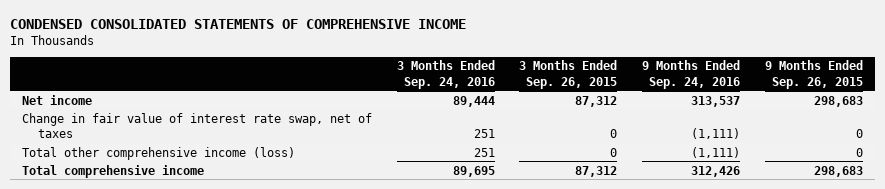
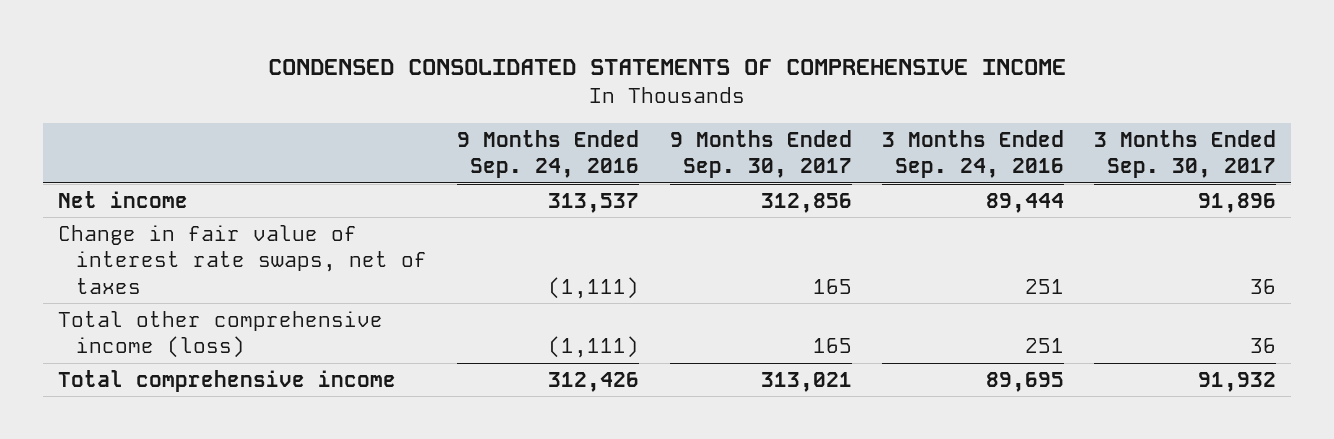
- | 3 Months Ended Sep. 24, 2016 | 3 Months Ended Sep. 26, 2015 | 9 Months Ended Sep. 24, 2016 | 9 Months Ended Sep. 26, 2015
+ | 9 Months Ended Sep. 24, 2016 | 9 Months Ended Sep. 30, 2017 | 3 Months Ended Sep. 24, 2016 | 3 Months Ended Sep. 30, 2017
- Change in fair value of interest rate swap, net of taxes | 251 | 0 | (1,111) | 0
+ Change in fair value of interest rate swaps, net of taxes | (1,111) | 165 | 251 | 36

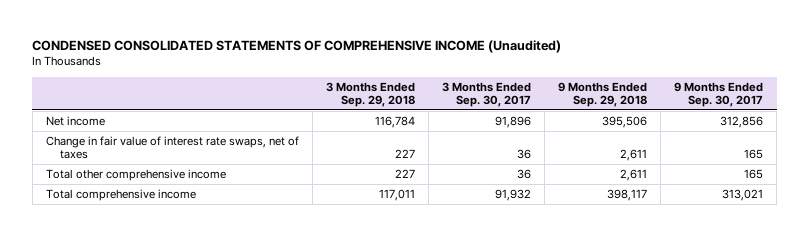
- CONDENSED CONSOLIDATED STATEMENTS OF COMPREHENSIVE INCOME
+ CONDENSED CONSOLIDATED STATEMENTS OF COMPREHENSIVE INCOME (Unaudited)
- | 9 Months Ended Sep. 24, 2016 | 9 Months Ended Sep. 30, 2017 | 3 Months Ended Sep. 24, 2016 | 3 Months Ended Sep. 30, 2017
+ | 3 Months Ended Sep. 29, 2018 | 3 Months Ended Sep. 30, 2017 | 9 Months Ended Sep. 29, 2018 | 9 Months Ended Sep. 30, 2017
- Total other comprehensive income (loss) | (1,111) | 165 | 251 | 36
+ Total other comprehensive income | 227 | 36 | 2,611 | 165

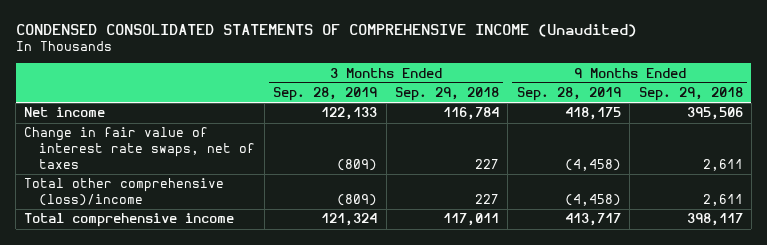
- | 3 Months Ended Sep. 29, 2018 | 3 Months Ended Sep. 30, 2017 | 9 Months Ended Sep. 29, 2018 | 9 Months Ended Sep. 30, 2017
+ | 3 Months Ended Sep. 28, 2019 | 3 Months Ended Sep. 29, 2018 | 9 Months Ended Sep. 28, 2019 | 9 Months Ended Sep. 29, 2018
- Total other comprehensive income | 227 | 36 | 2,611 | 165
+ Total other comprehensive (loss)/income | (809) | 227 | (4,458) | 2,611

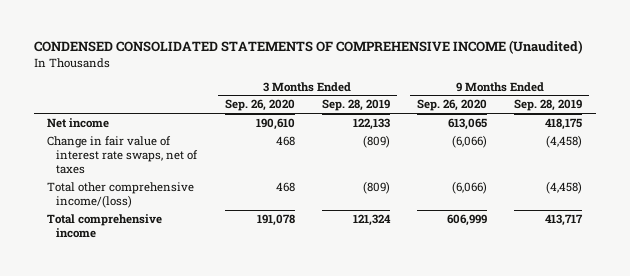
- | 3 Months Ended Sep. 28, 2019 | 3 Months Ended Sep. 29, 2018 | 9 Months Ended Sep. 28, 2019 | 9 Months Ended Sep. 29, 2018
+ | 3 Months Ended Sep. 26, 2020 | 3 Months Ended Sep. 28, 2019 | 9 Months Ended Sep. 26, 2020 | 9 Months Ended Sep. 28, 2019
- Total other comprehensive (loss)/income | (809) | 227 | (4,458) | 2,611
+ Total other comprehensive income/(loss) | 468 | (809) | (6,066) | (4,458)

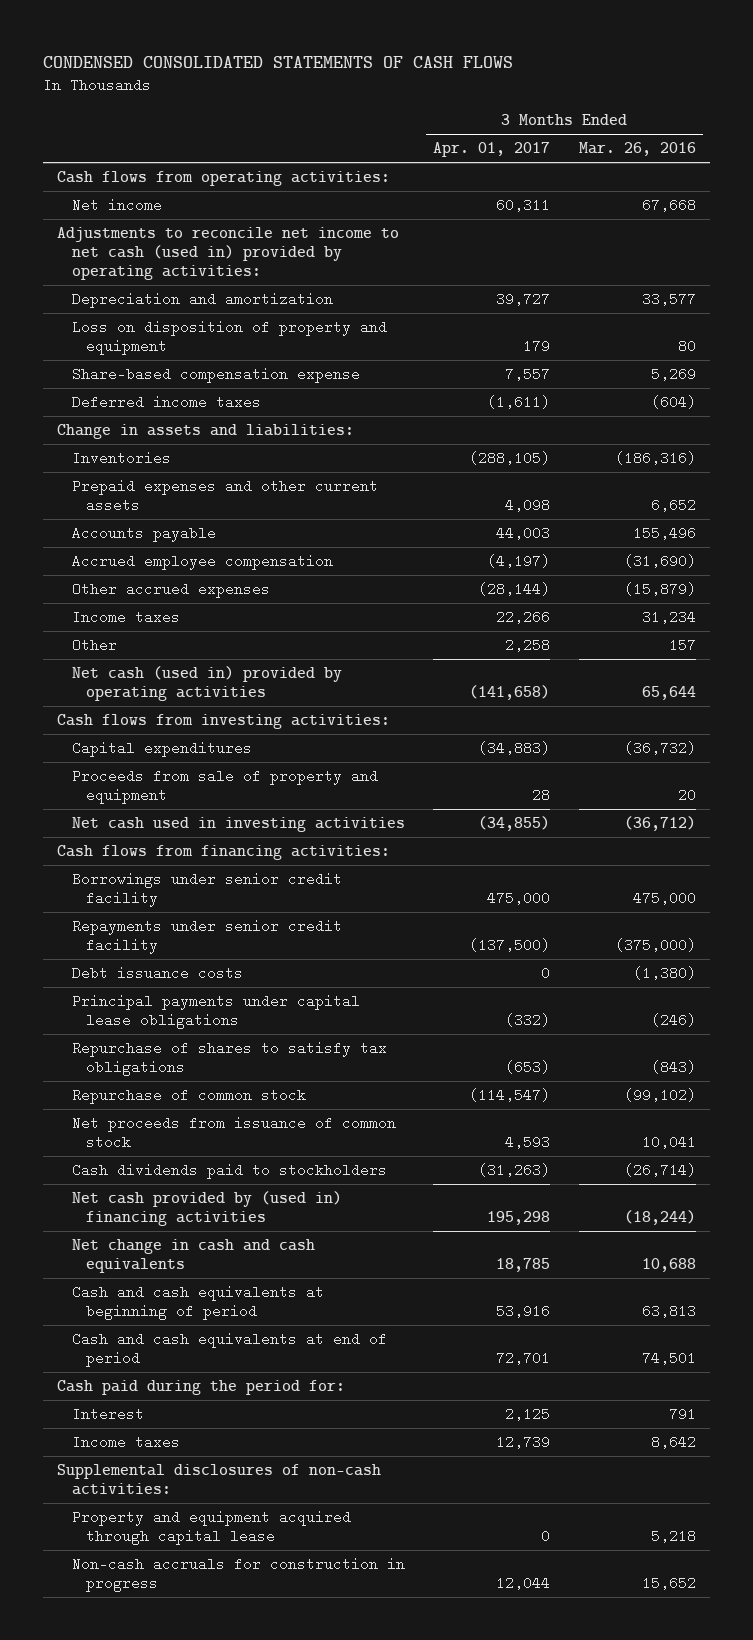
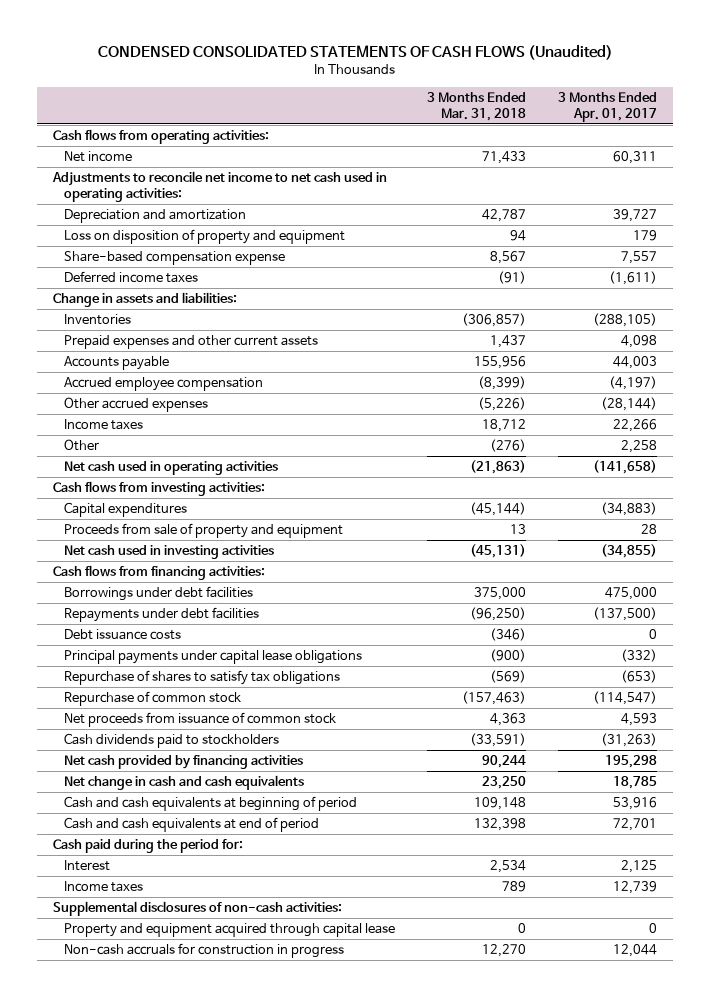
- CONDENSED CONSOLIDATED STATEMENTS OF CASH FLOWS
+ CONDENSED CONSOLIDATED STATEMENTS OF CASH FLOWS (Unaudited)
- | 3 Months Ended Apr. 01, 2017 | 3 Months Ended Mar. 26, 2016
+ | 3 Months Ended Mar. 31, 2018 | 3 Months Ended Apr. 01, 2017
- Adjustments to reconcile net income to net cash (used in) provided by operating activities:
+ Adjustments to reconcile net income to net cash used in operating activities:
- Net cash (used in) provided by operating activities | (141,658) | 65,644
+ Net cash used in operating activities | (21,863) | (141,658)
- Borrowings under senior credit facility | 475,000 | 475,000
- Repayments under senior credit facility | (137,500) | (375,000)
+ Borrowings under debt facilities | 375,000 | 475,000
+ Repayments under debt facilities | (96,250) | (137,500)
- Net cash provided by (used in) financing activities | 195,298 | (18,244)
+ Net cash provided by financing activities | 90,244 | 195,298

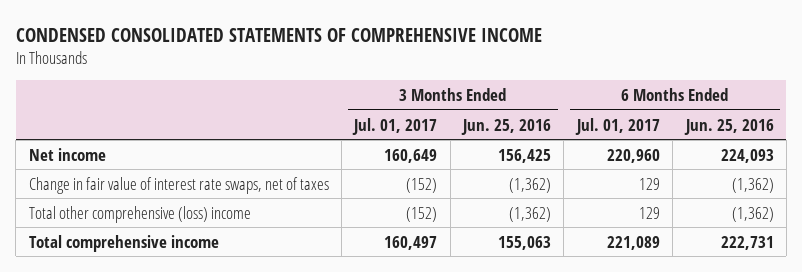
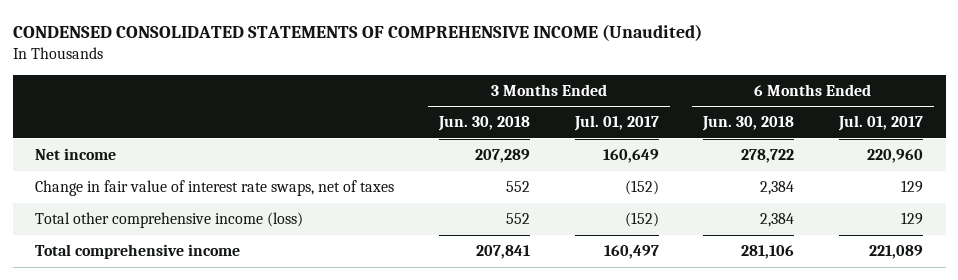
- CONDENSED CONSOLIDATED STATEMENTS OF COMPREHENSIVE INCOME
+ CONDENSED CONSOLIDATED STATEMENTS OF COMPREHENSIVE INCOME (Unaudited)
- | 3 Months Ended Jul. 01, 2017 | 3 Months Ended Jun. 25, 2016 | 6 Months Ended Jul. 01, 2017 | 6 Months Ended Jun. 25, 2016
+ | 3 Months Ended Jun. 30, 2018 | 3 Months Ended Jul. 01, 2017 | 6 Months Ended Jun. 30, 2018 | 6 Months Ended Jul. 01, 2017
- Total other comprehensive (loss) income | (152) | (1,362) | 129 | (1,362)
+ Total other comprehensive income (loss) | 552 | (152) | 2,384 | 129

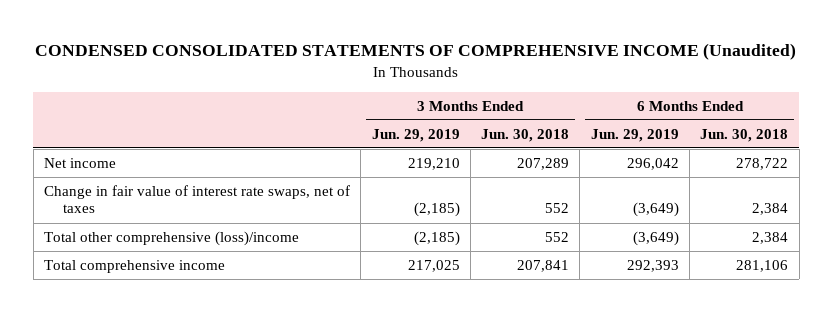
- | 3 Months Ended Jun. 30, 2018 | 3 Months Ended Jul. 01, 2017 | 6 Months Ended Jun. 30, 2018 | 6 Months Ended Jul. 01, 2017
+ | 3 Months Ended Jun. 29, 2019 | 3 Months Ended Jun. 30, 2018 | 6 Months Ended Jun. 29, 2019 | 6 Months Ended Jun. 30, 2018
- Total other comprehensive income (loss) | 552 | (152) | 2,384 | 129
+ Total other comprehensive (loss)/income | (2,185) | 552 | (3,649) | 2,384

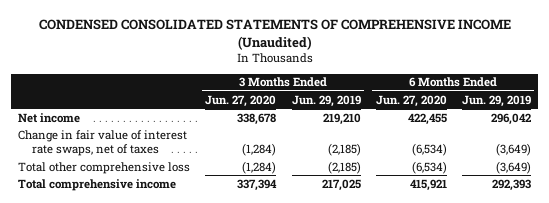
- | 3 Months Ended Jun. 29, 2019 | 3 Months Ended Jun. 30, 2018 | 6 Months Ended Jun. 29, 2019 | 6 Months Ended Jun. 30, 2018
+ | 3 Months Ended Jun. 27, 2020 | 3 Months Ended Jun. 29, 2019 | 6 Months Ended Jun. 27, 2020 | 6 Months Ended Jun. 29, 2019
- Total other comprehensive (loss)/income | (2,185) | 552 | (3,649) | 2,384
+ Total other comprehensive loss | (1,284) | (2,185) | (6,534) | (3,649)

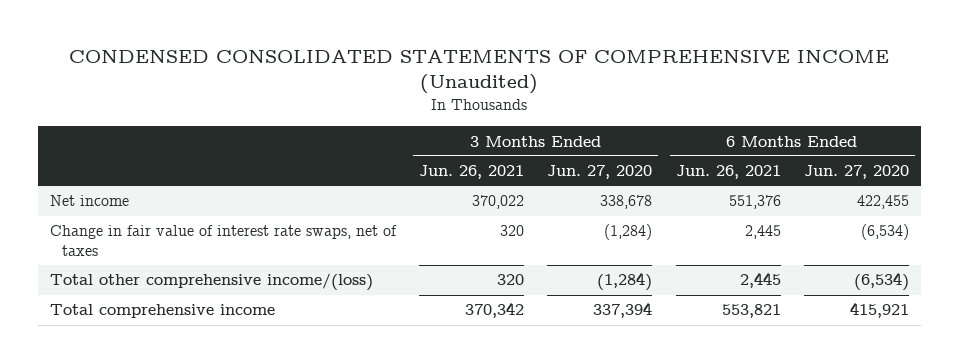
- | 3 Months Ended Jun. 27, 2020 | 3 Months Ended Jun. 29, 2019 | 6 Months Ended Jun. 27, 2020 | 6 Months Ended Jun. 29, 2019
+ | 3 Months Ended Jun. 26, 2021 | 3 Months Ended Jun. 27, 2020 | 6 Months Ended Jun. 26, 2021 | 6 Months Ended Jun. 27, 2020
- Total other comprehensive loss | (1,284) | (2,185) | (6,534) | (3,649)
+ Total other comprehensive income/(loss) | 320 | (1,284) | 2,445 | (6,534)

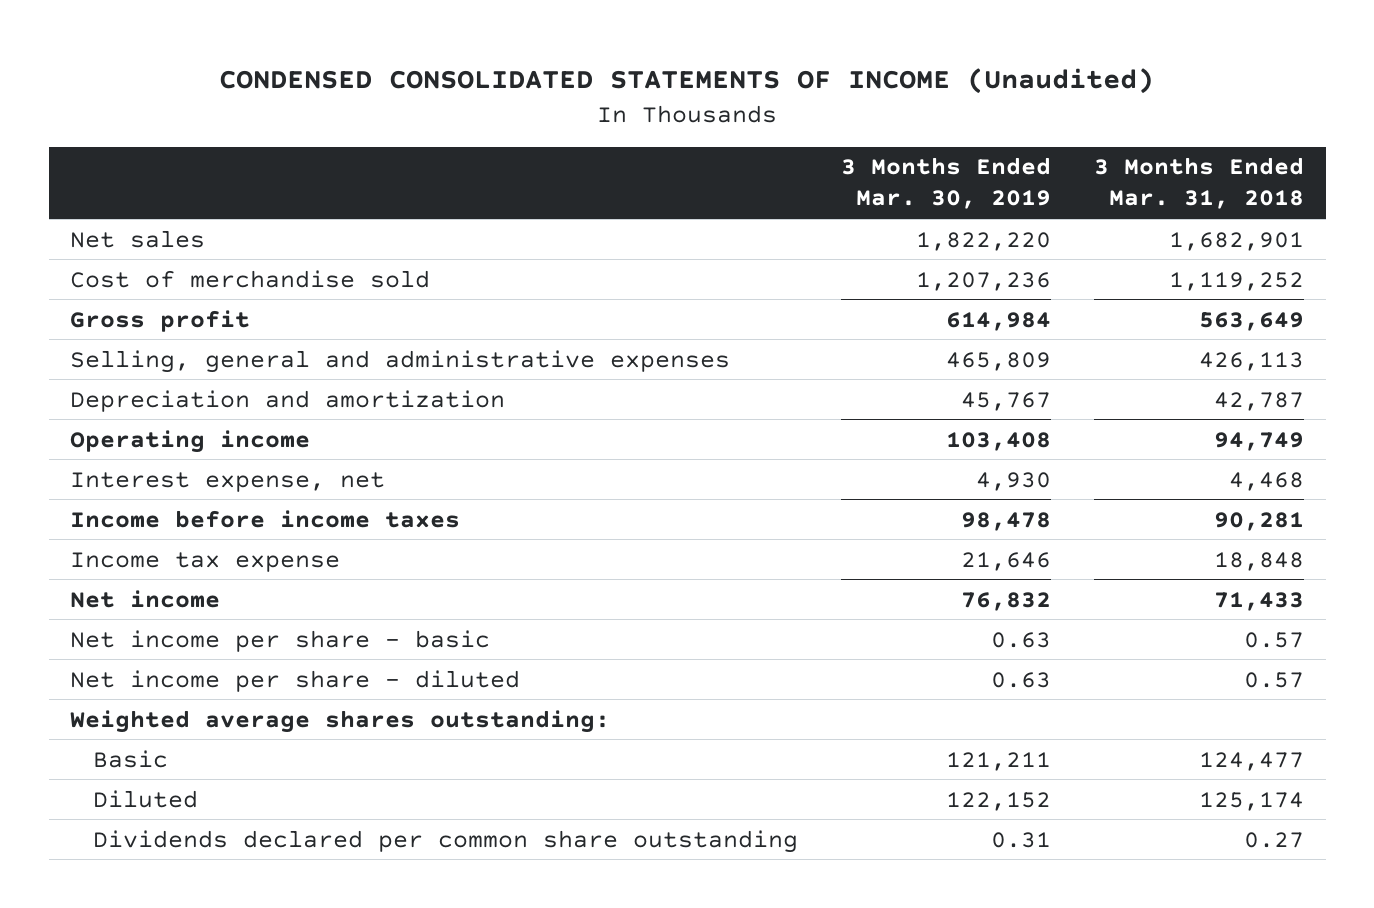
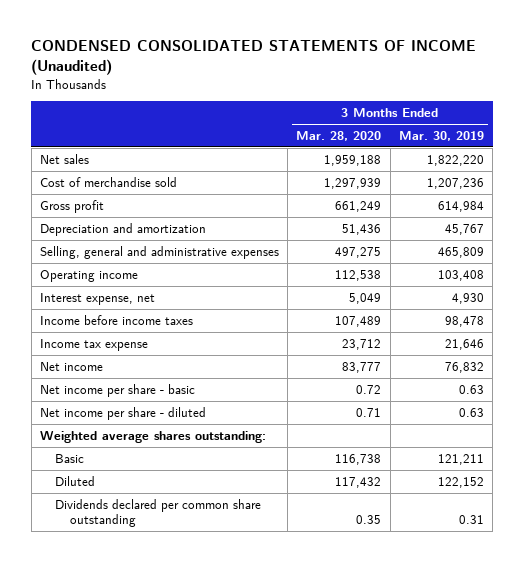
- | 3 Months Ended Mar. 30, 2019 | 3 Months Ended Mar. 31, 2018
+ | 3 Months Ended Mar. 28, 2020 | 3 Months Ended Mar. 30, 2019
moved down: Selling, general and administrative expenses | 497,275 | 465,809

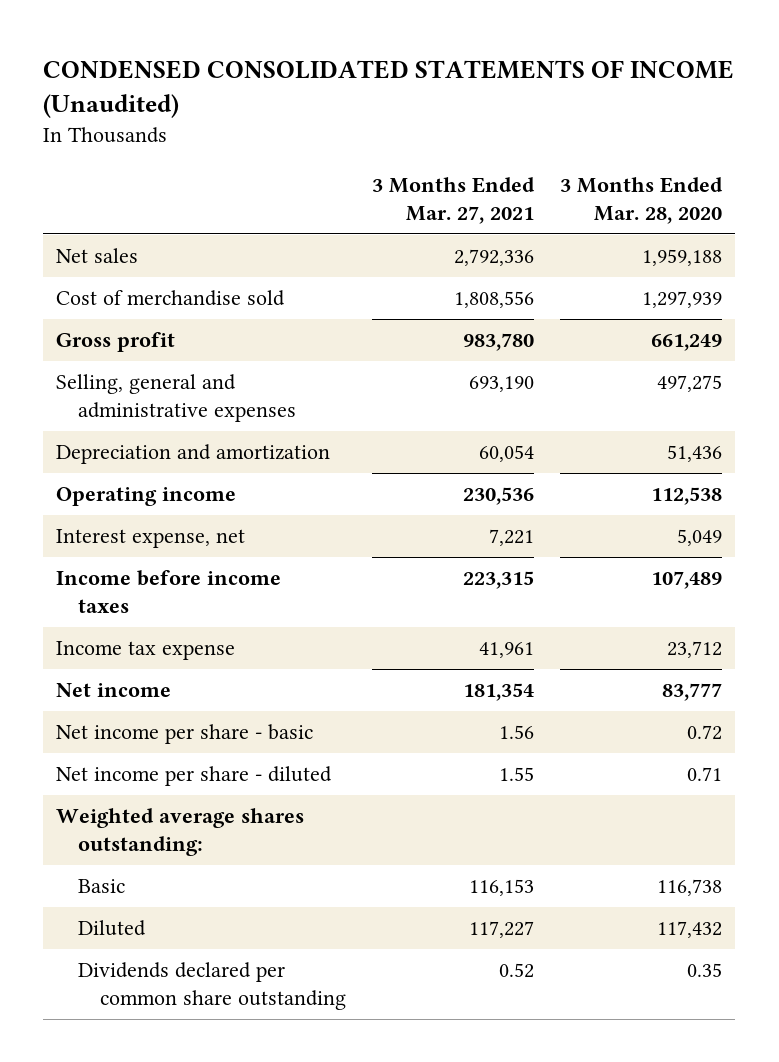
- | 3 Months Ended Mar. 28, 2020 | 3 Months Ended Mar. 30, 2019
+ | 3 Months Ended Mar. 27, 2021 | 3 Months Ended Mar. 28, 2020
moved down: Depreciation and amortization | 60,054 | 51,436

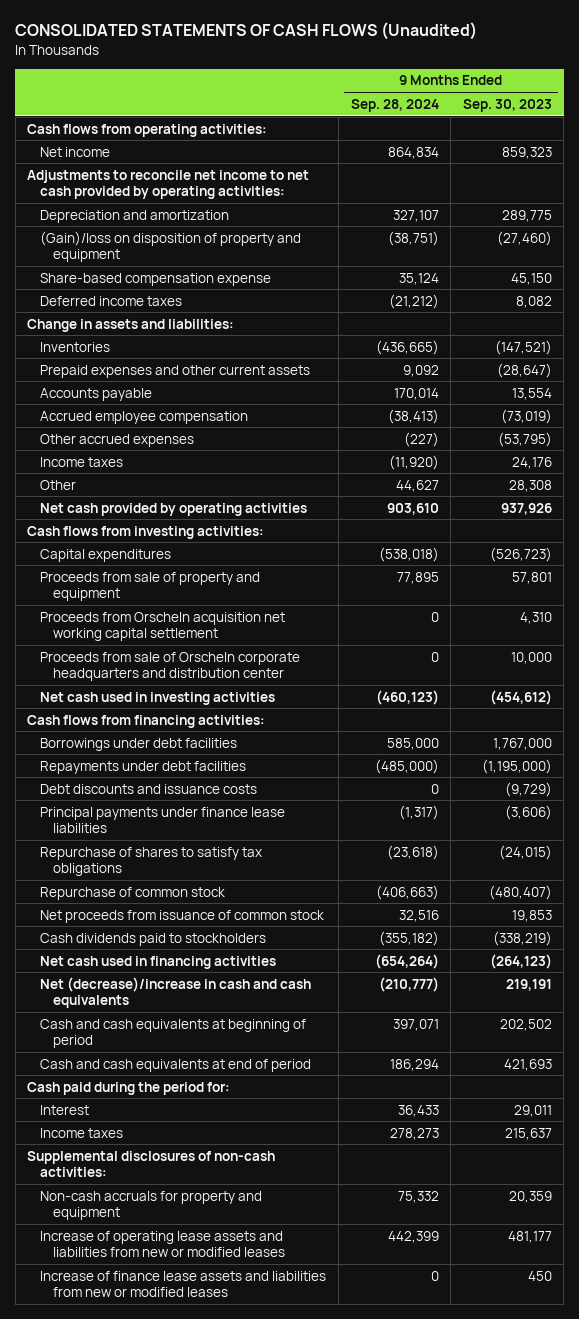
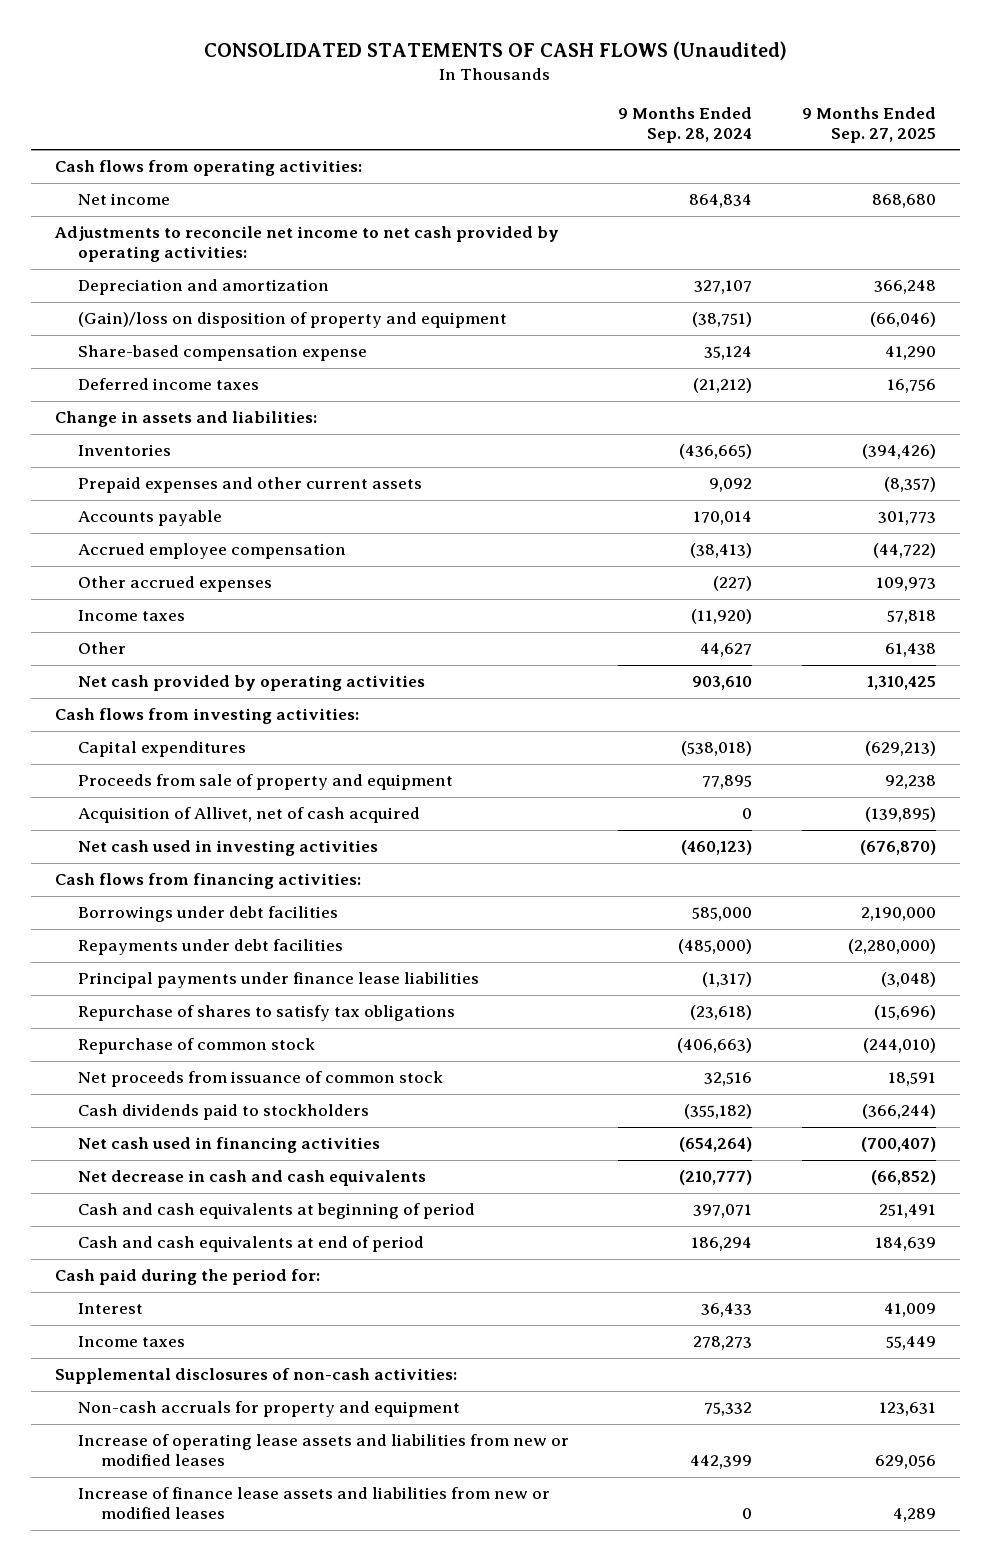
- | 9 Months Ended Sep. 28, 2024 | 9 Months Ended Sep. 30, 2023
+ | 9 Months Ended Sep. 28, 2024 | 9 Months Ended Sep. 27, 2025
- Proceeds from Orscheln acquisition net working capital settlement | 0 | 4,310
- Proceeds from sale of Orscheln corporate headquarters and distribution center | 0 | 10,000
+ Acquisition of Allivet, net of cash acquired | 0 | (139,895)
- Debt discounts and issuance costs | 0 | (9,729)
- Net (decrease)/increase in cash and cash equivalents | (210,777) | 219,191
+ Net decrease in cash and cash equivalents | (210,777) | (66,852)

